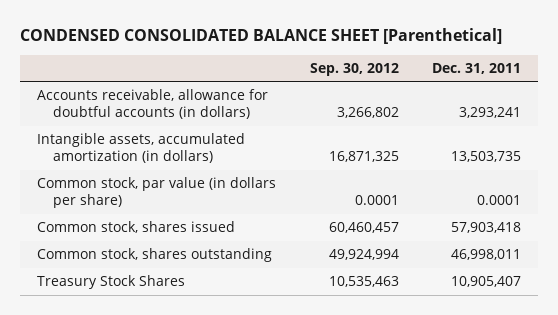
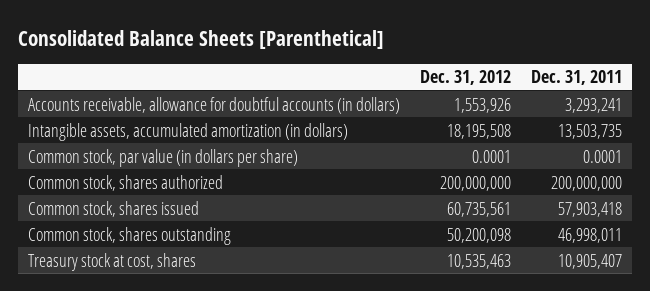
- CONDENSED CONSOLIDATED BALANCE SHEET [Parenthetical]
+ Consolidated Balance Sheets [Parenthetical]
- | Sep. 30, 2012 | Dec. 31, 2011
+ | Dec. 31, 2012 | Dec. 31, 2011
+ Common stock, shares authorized | 200,000,000 | 200,000,000
- Treasury Stock Shares | 10,535,463 | 10,905,407
+ Treasury stock at cost, shares | 10,535,463 | 10,905,407

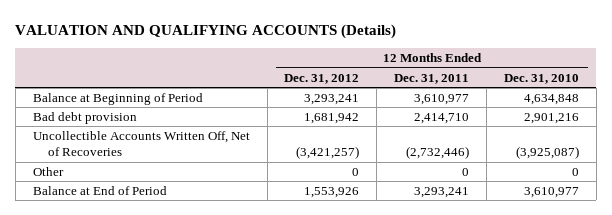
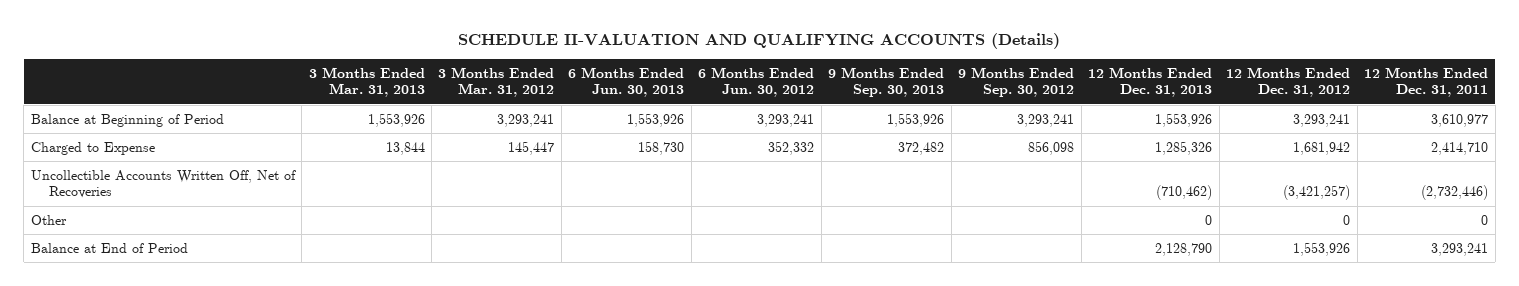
- VALUATION AND QUALIFYING ACCOUNTS (Details)
+ SCHEDULE II-VALUATION AND QUALIFYING ACCOUNTS (Details)
- | 12 Months Ended Dec. 31, 2012 | 12 Months Ended Dec. 31, 2011 | 12 Months Ended Dec. 31, 2010
+ | 3 Months Ended Mar. 31, 2013 | 3 Months Ended Mar. 31, 2012 | 6 Months Ended Jun. 30, 2013 | 6 Months Ended Jun. 30, 2012 | 9 Months Ended Sep. 30, 2013 | 9 Months Ended Sep. 30, 2012 | 12 Months Ended Dec. 31, 2013 | 12 Months Ended Dec. 31, 2012 | 12 Months Ended Dec. 31, 2011
- Bad debt provision | 1,681,942 | 2,414,710 | 2,901,216
+ Charged to Expense | 13,844 | 145,447 | 158,730 | 352,332 | 372,482 | 856,098 | 1,285,326 | 1,681,942 | 2,414,710

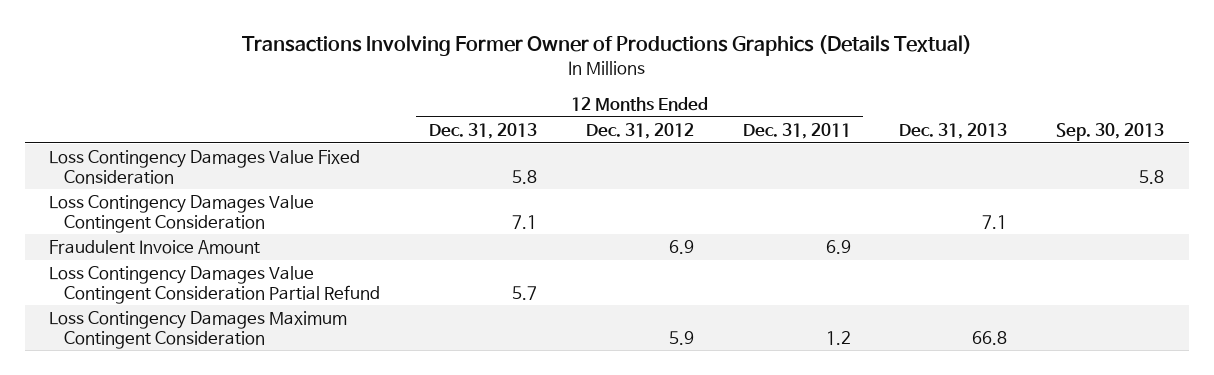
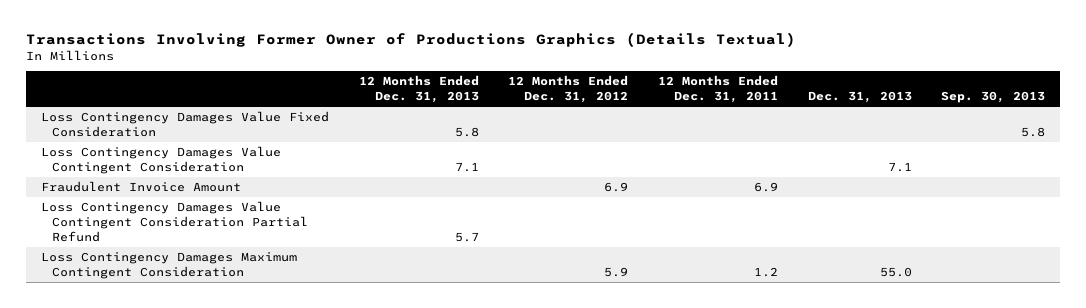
- Loss Contingency Damages Maximum Contingent Consideration | | 5.9 | 1.2 | 66.8 |
+ Loss Contingency Damages Maximum Contingent Consideration | | 5.9 | 1.2 | 55.0 |

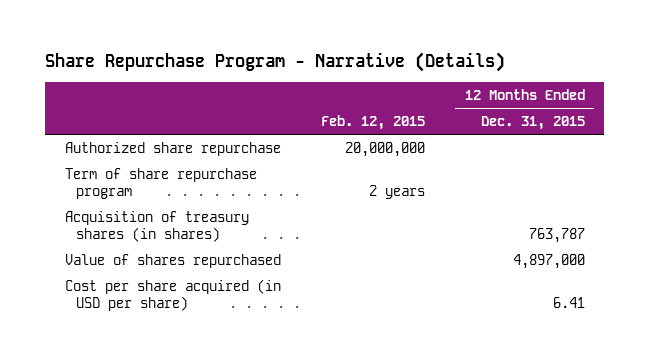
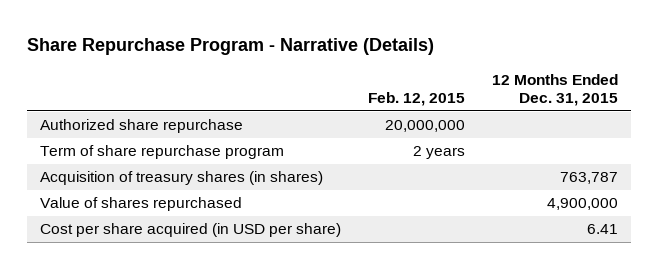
- Value of shares repurchased | | 4,897,000
+ Value of shares repurchased | | 4,900,000

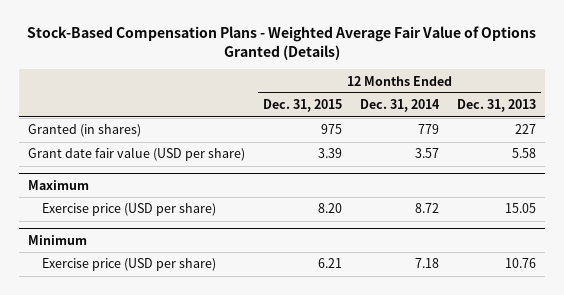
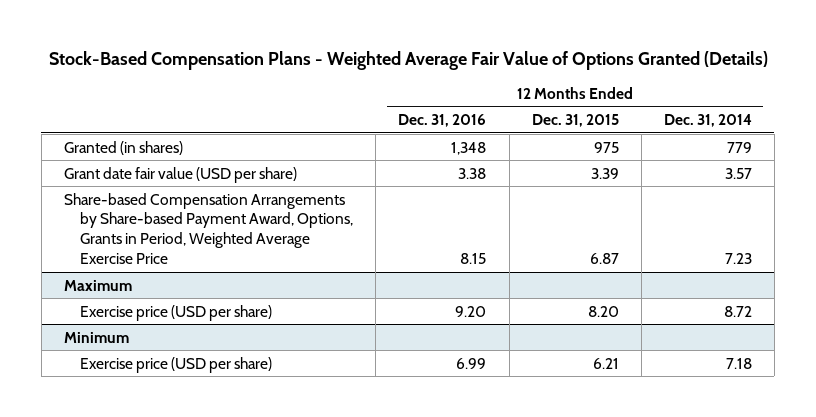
- | 12 Months Ended Dec. 31, 2015 | 12 Months Ended Dec. 31, 2014 | 12 Months Ended Dec. 31, 2013
+ | 12 Months Ended Dec. 31, 2016 | 12 Months Ended Dec. 31, 2015 | 12 Months Ended Dec. 31, 2014
+ Share-based Compensation Arrangements by Share-based Payment Award, Options, Grants in Period, Weighted Average Exercise Price | 8.15 | 6.87 | 7.23

